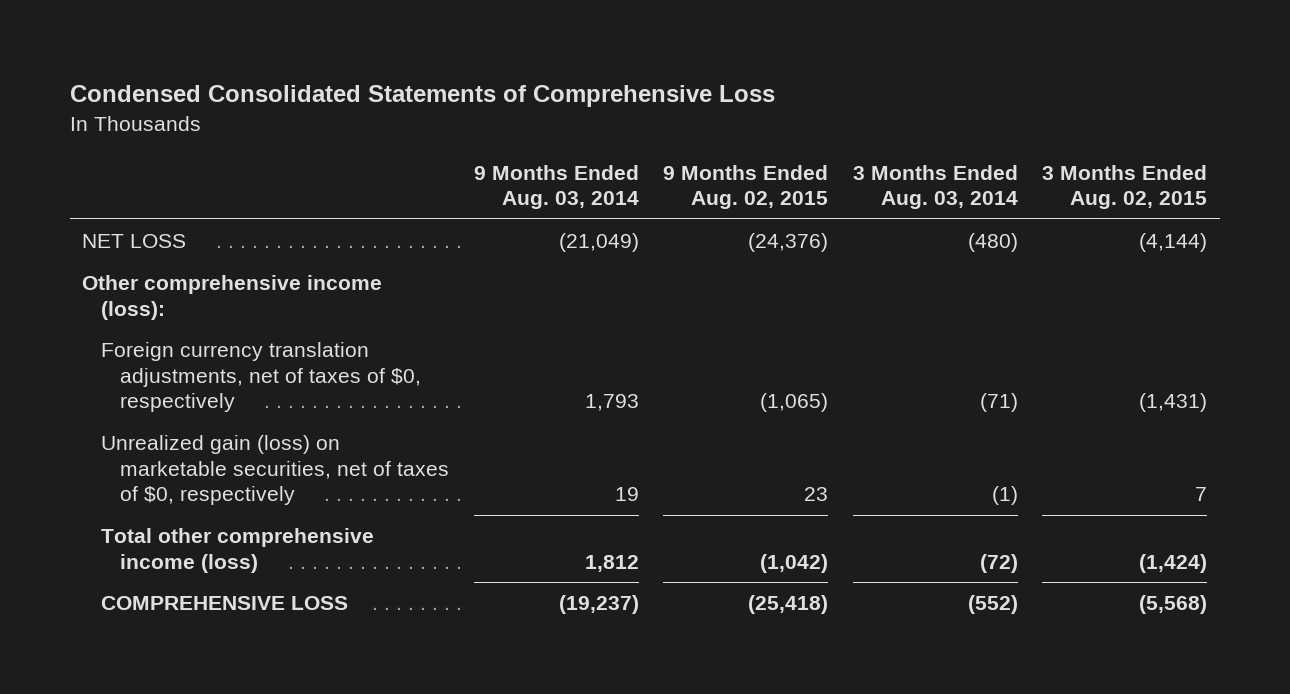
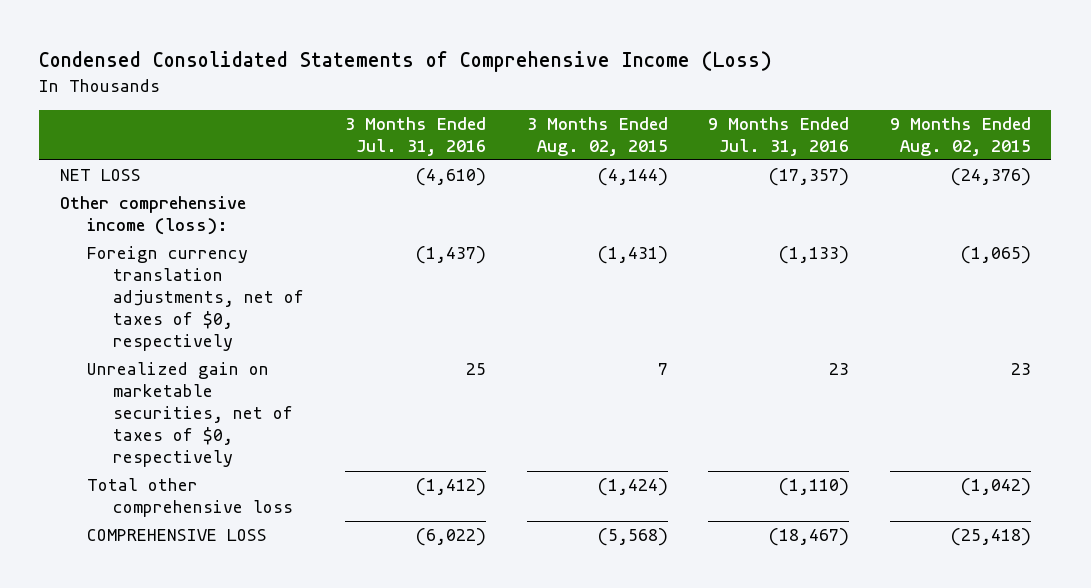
- Condensed Consolidated Statements of Comprehensive Loss
+ Condensed Consolidated Statements of Comprehensive Income (Loss)
- | 9 Months Ended Aug. 03, 2014 | 9 Months Ended Aug. 02, 2015 | 3 Months Ended Aug. 03, 2014 | 3 Months Ended Aug. 02, 2015
+ | 3 Months Ended Jul. 31, 2016 | 3 Months Ended Aug. 02, 2015 | 9 Months Ended Jul. 31, 2016 | 9 Months Ended Aug. 02, 2015
- Unrealized gain (loss) on marketable securities, net of taxes of $0, respectively | 19 | 23 | (1) | 7
- Total other comprehensive income (loss) | 1,812 | (1,042) | (72) | (1,424)
+ Unrealized gain on marketable securities, net of taxes of $0, respectively | 25 | 7 | 23 | 23
+ Total other comprehensive loss | (1,412) | (1,424) | (1,110) | (1,042)

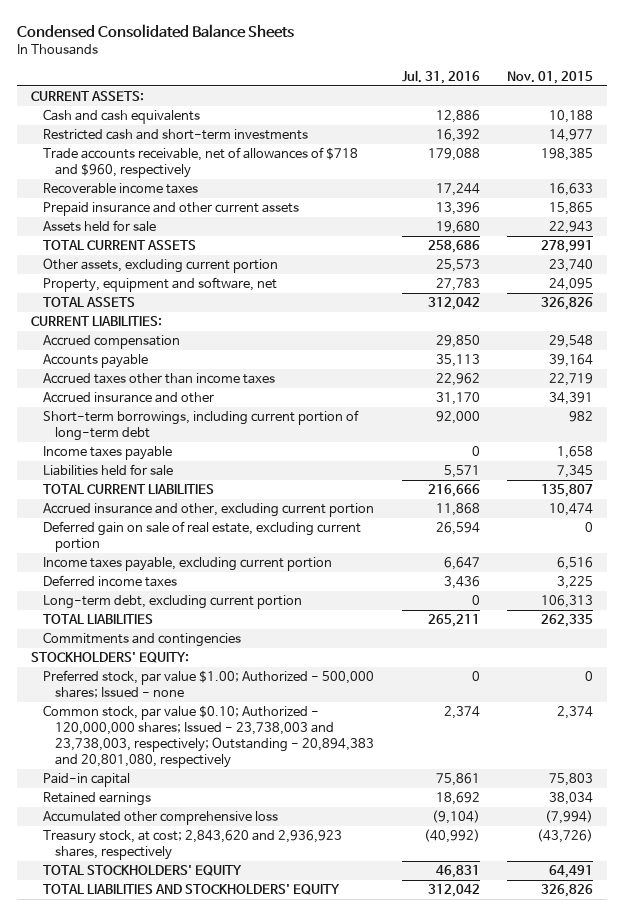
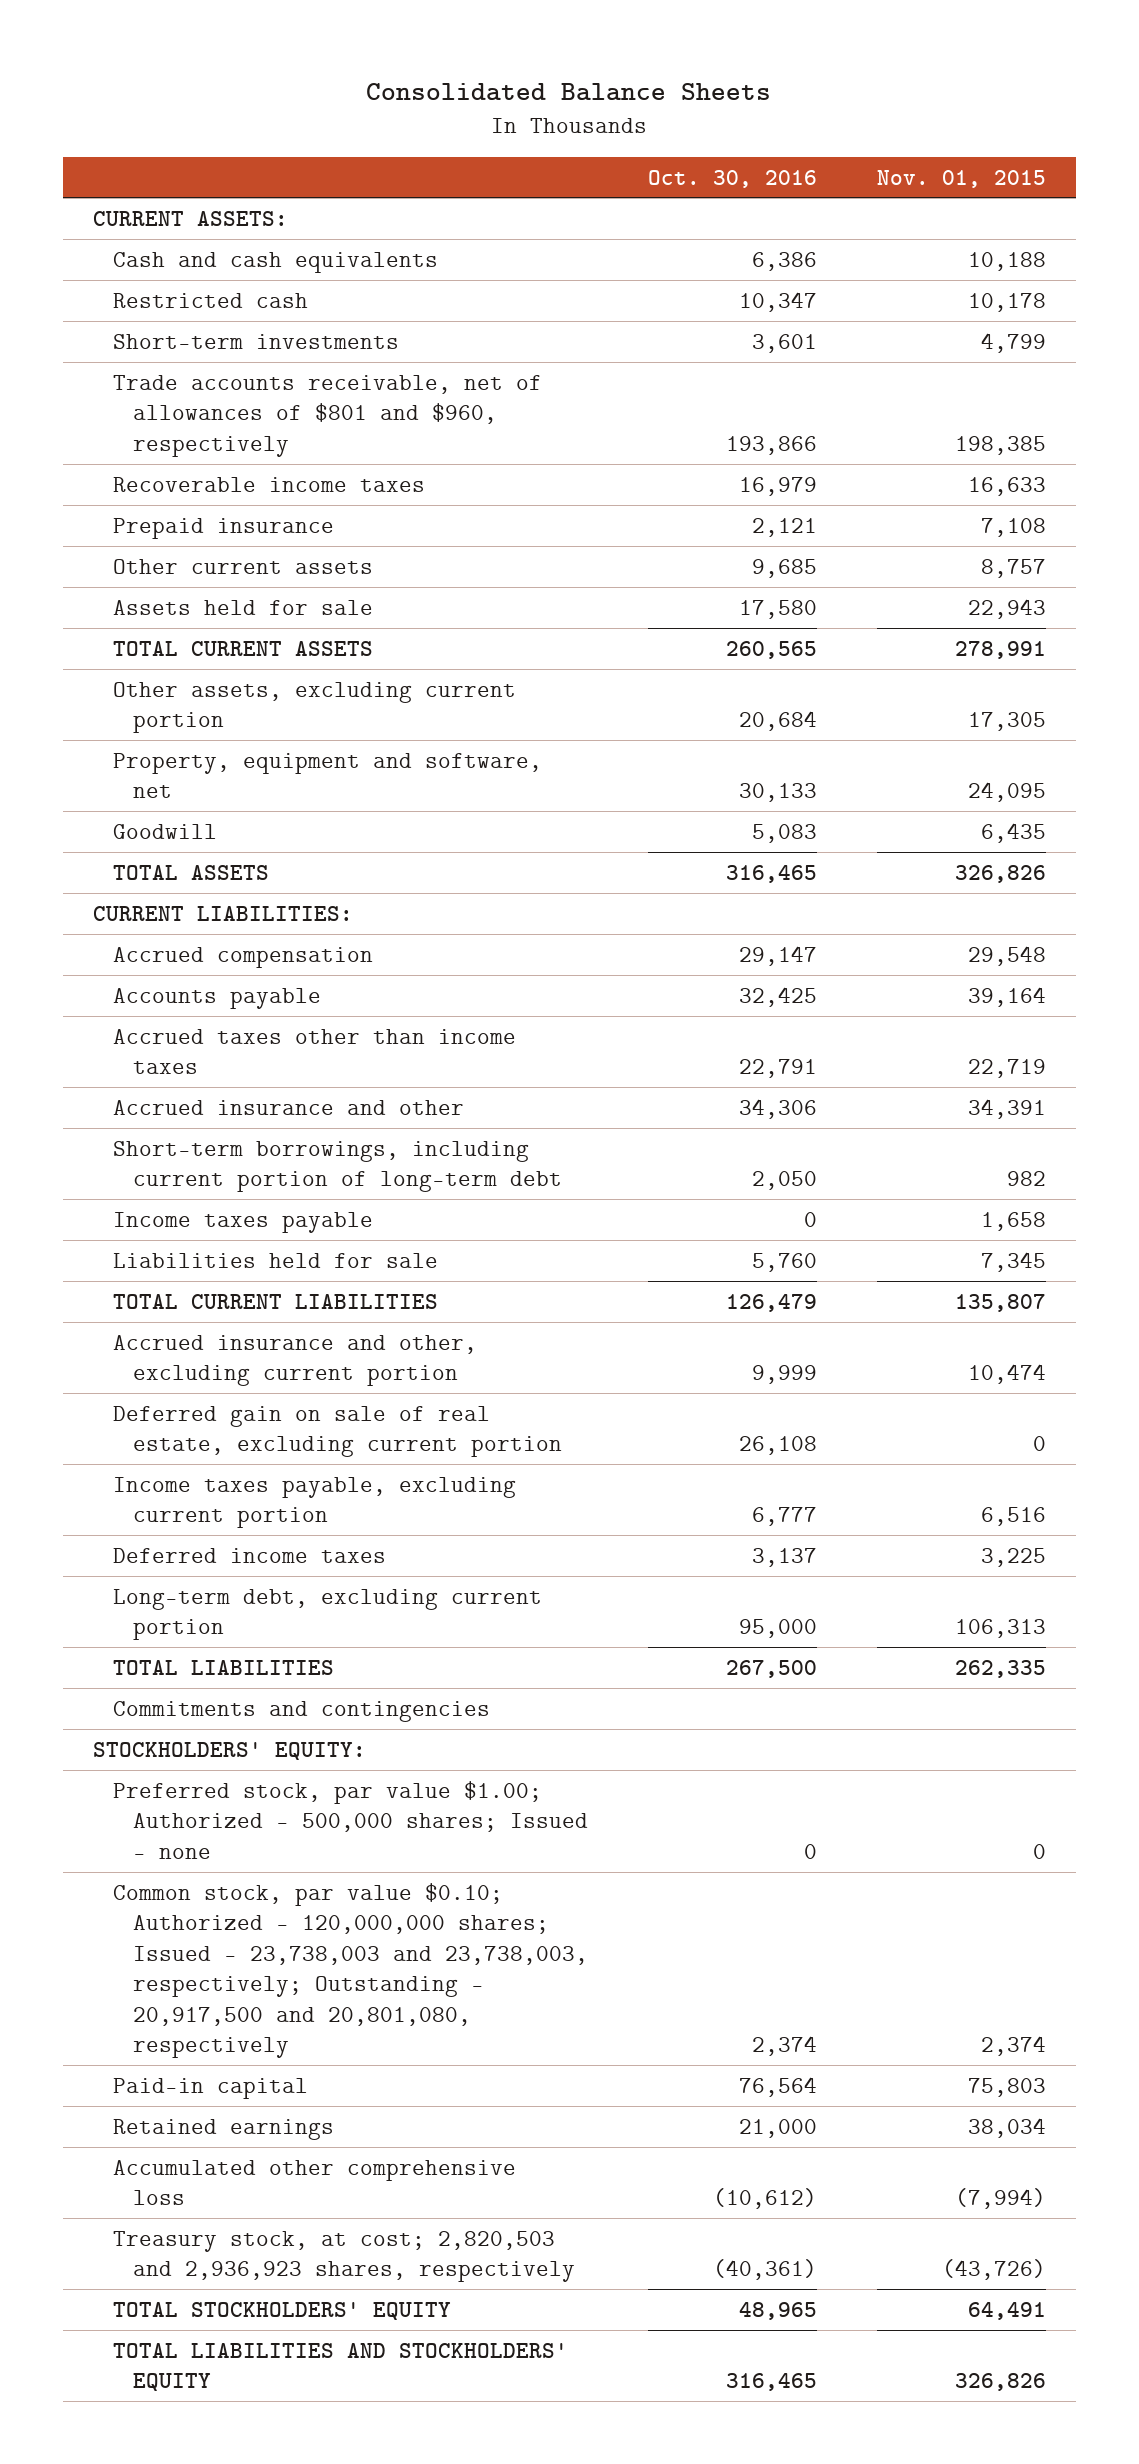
- Condensed Consolidated Balance Sheets
+ Consolidated Balance Sheets
- | Jul. 31, 2016 | Nov. 01, 2015
+ | Oct. 30, 2016 | Nov. 01, 2015
- Restricted cash and short-term investments | 16,392 | 14,977
- Trade accounts receivable, net of allowances of $718 and $960, respectively | 179,088 | 198,385
+ Restricted cash | 10,347 | 10,178
+ Short-term investments | 3,601 | 4,799
+ Trade accounts receivable, net of allowances of $801 and $960, respectively | 193,866 | 198,385
- Prepaid insurance and other current assets | 13,396 | 15,865
+ Prepaid insurance | 2,121 | 7,108
+ Other current assets | 9,685 | 8,757
- Other assets, excluding current portion | 25,573 | 23,740
+ Other assets, excluding current portion | 20,684 | 17,305
+ Goodwill | 5,083 | 6,435
- Common stock, par value $0.10; Authorized - 120,000,000 shares; Issued - 23,738,003 and 23,738,003, respectively; Outstanding - 20,894,383 and 20,801,080, respectively | 2,374 | 2,374
+ Common stock, par value $0.10; Authorized - 120,000,000 shares; Issued - 23,738,003 and 23,738,003, respectively; Outstanding - 20,917,500 and 20,801,080, respectively | 2,374 | 2,374
- Treasury stock, at cost; 2,843,620 and 2,936,923 shares, respectively | (40,992) | (43,726)
+ Treasury stock, at cost; 2,820,503 and 2,936,923 shares, respectively | (40,361) | (43,726)

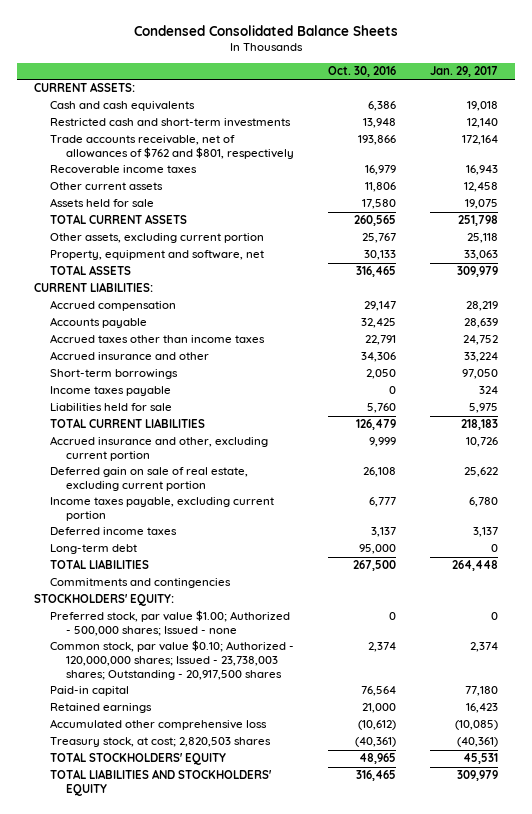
- Consolidated Balance Sheets
+ Condensed Consolidated Balance Sheets
- | Oct. 30, 2016 | Nov. 01, 2015
+ | Oct. 30, 2016 | Jan. 29, 2017
- Restricted cash | 10,347 | 10,178
- Short-term investments | 3,601 | 4,799
- Trade accounts receivable, net of allowances of $801 and $960, respectively | 193,866 | 198,385
+ Restricted cash and short-term investments | 13,948 | 12,140
+ Trade accounts receivable, net of allowances of $762 and $801, respectively | 193,866 | 172,164
- Prepaid insurance | 2,121 | 7,108
- Other current assets | 9,685 | 8,757
+ Other current assets | 11,806 | 12,458
- Other assets, excluding current portion | 20,684 | 17,305
+ Other assets, excluding current portion | 25,767 | 25,118
- Goodwill | 5,083 | 6,435
- Short-term borrowings, including current portion of long-term debt | 2,050 | 982
+ Short-term borrowings | 2,050 | 97,050
- Long-term debt, excluding current portion | 95,000 | 106,313
+ Long-term debt | 95,000 | 0
- Common stock, par value $0.10; Authorized - 120,000,000 shares; Issued - 23,738,003 and 23,738,003, respectively; Outstanding - 20,917,500 and 20,801,080, respectively | 2,374 | 2,374
+ Common stock, par value $0.10; Authorized - 120,000,000 shares; Issued - 23,738,003 shares; Outstanding - 20,917,500 shares | 2,374 | 2,374
- Treasury stock, at cost; 2,820,503 and 2,936,923 shares, respectively | (40,361) | (43,726)
+ Treasury stock, at cost; 2,820,503 shares | (40,361) | (40,361)

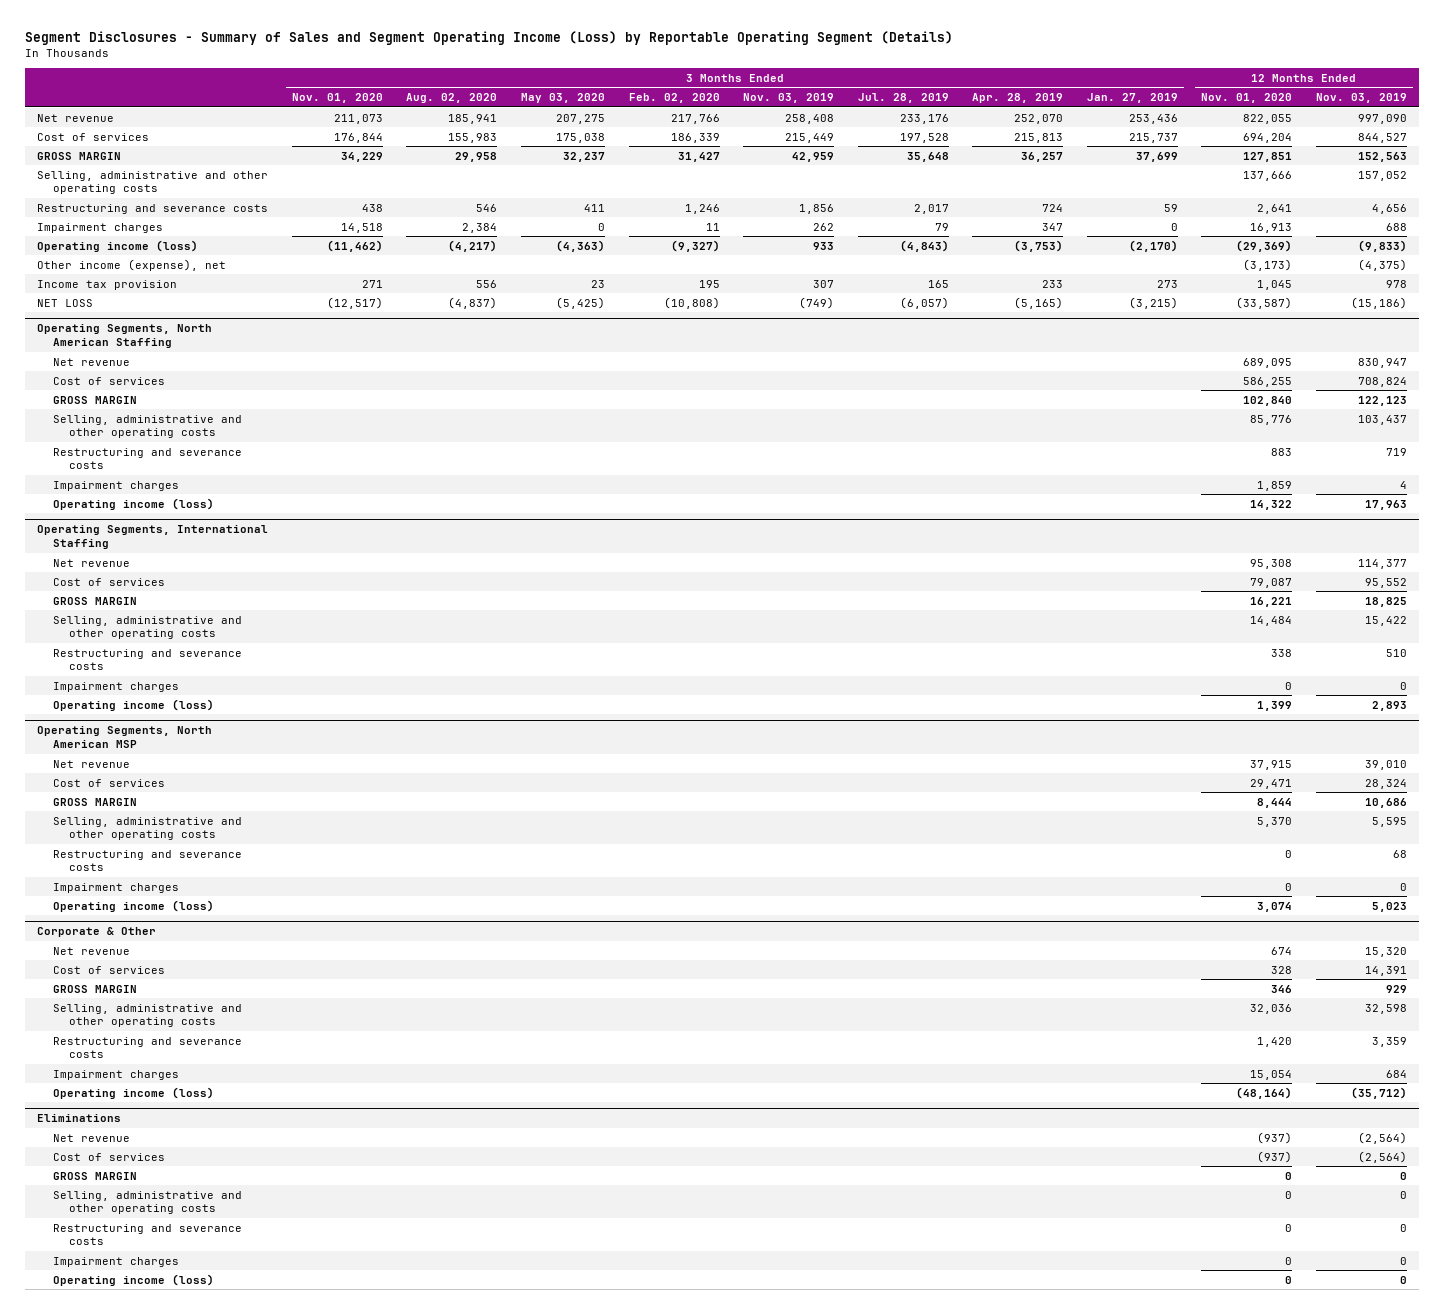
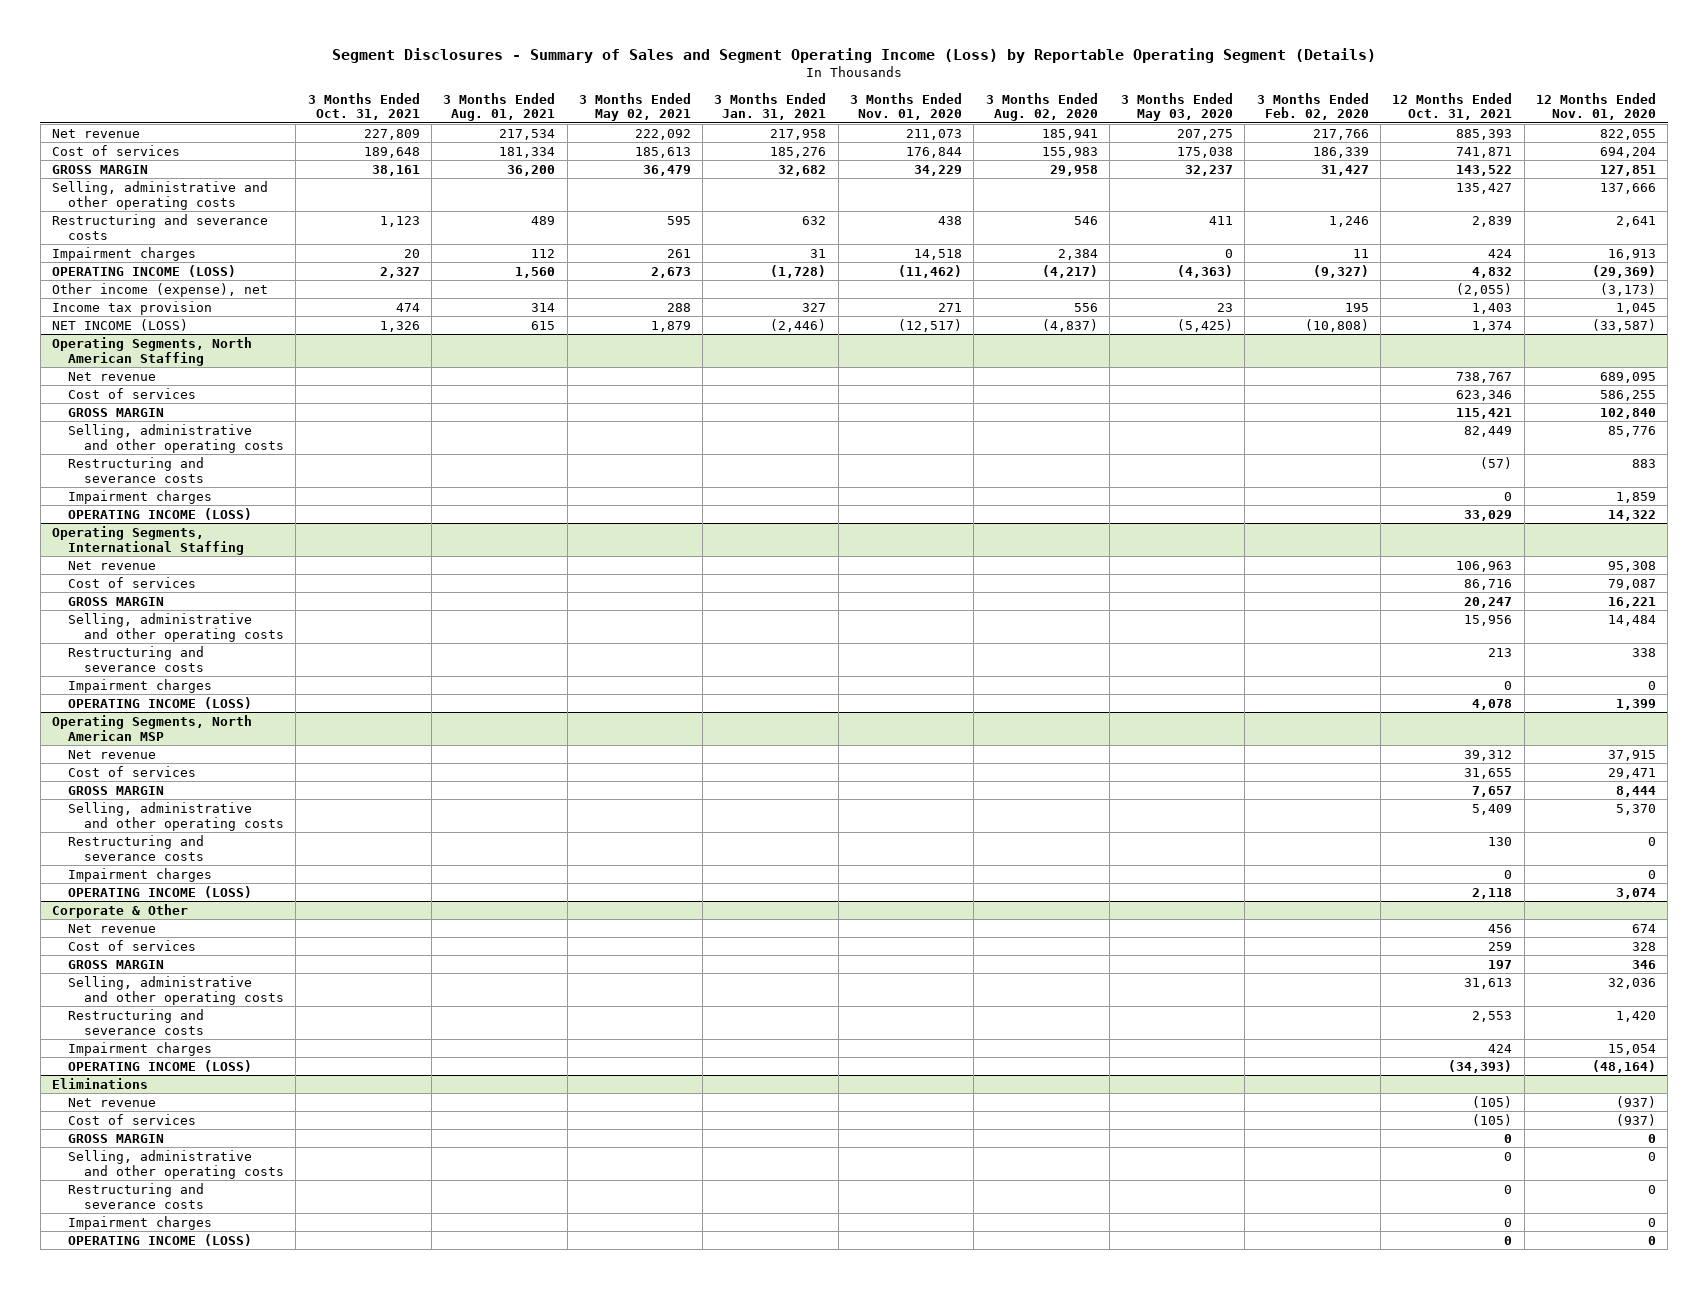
- | 3 Months Ended Nov. 01, 2020 | 3 Months Ended Aug. 02, 2020 | 3 Months Ended May 03, 2020 | 3 Months Ended Feb. 02, 2020 | 3 Months Ended Nov. 03, 2019 | 3 Months Ended Jul. 28, 2019 | 3 Months Ended Apr. 28, 2019 | 3 Months Ended Jan. 27, 2019 | 12 Months Ended Nov. 01, 2020 | 12 Months Ended Nov. 03, 2019
+ | 3 Months Ended Oct. 31, 2021 | 3 Months Ended Aug. 01, 2021 | 3 Months Ended May 02, 2021 | 3 Months Ended Jan. 31, 2021 | 3 Months Ended Nov. 01, 2020 | 3 Months Ended Aug. 02, 2020 | 3 Months Ended May 03, 2020 | 3 Months Ended Feb. 02, 2020 | 12 Months Ended Oct. 31, 2021 | 12 Months Ended Nov. 01, 2020
- Operating income (loss) | (11,462) | (4,217) | (4,363) | (9,327) | 933 | (4,843) | (3,753) | (2,170) | (29,369) | (9,833)
+ OPERATING INCOME (LOSS) | 2,327 | 1,560 | 2,673 | (1,728) | (11,462) | (4,217) | (4,363) | (9,327) | 4,832 | (29,369)
- NET LOSS | (12,517) | (4,837) | (5,425) | (10,808) | (749) | (6,057) | (5,165) | (3,215) | (33,587) | (15,186)
+ NET INCOME (LOSS) | 1,326 | 615 | 1,879 | (2,446) | (12,517) | (4,837) | (5,425) | (10,808) | 1,374 | (33,587)
@ Operating Segments, North American Staffing
- Operating income (loss) | | | | | | | | | 14,322 | 17,963
+ OPERATING INCOME (LOSS) | | | | | | | | | 33,029 | 14,322
@ Operating Segments, International Staffing
- Operating income (loss) | | | | | | | | | 1,399 | 2,893
+ OPERATING INCOME (LOSS) | | | | | | | | | 4,078 | 1,399
@ Operating Segments, North American MSP
- Operating income (loss) | | | | | | | | | 3,074 | 5,023
+ OPERATING INCOME (LOSS) | | | | | | | | | 2,118 | 3,074
@ Corporate & Other
- Operating income (loss) | | | | | | | | | (48,164) | (35,712)
+ OPERATING INCOME (LOSS) | | | | | | | | | (34,393) | (48,164)
@ Eliminations
- Operating income (loss) | | | | | | | | | 0 | 0
+ OPERATING INCOME (LOSS) | | | | | | | | | 0 | 0

